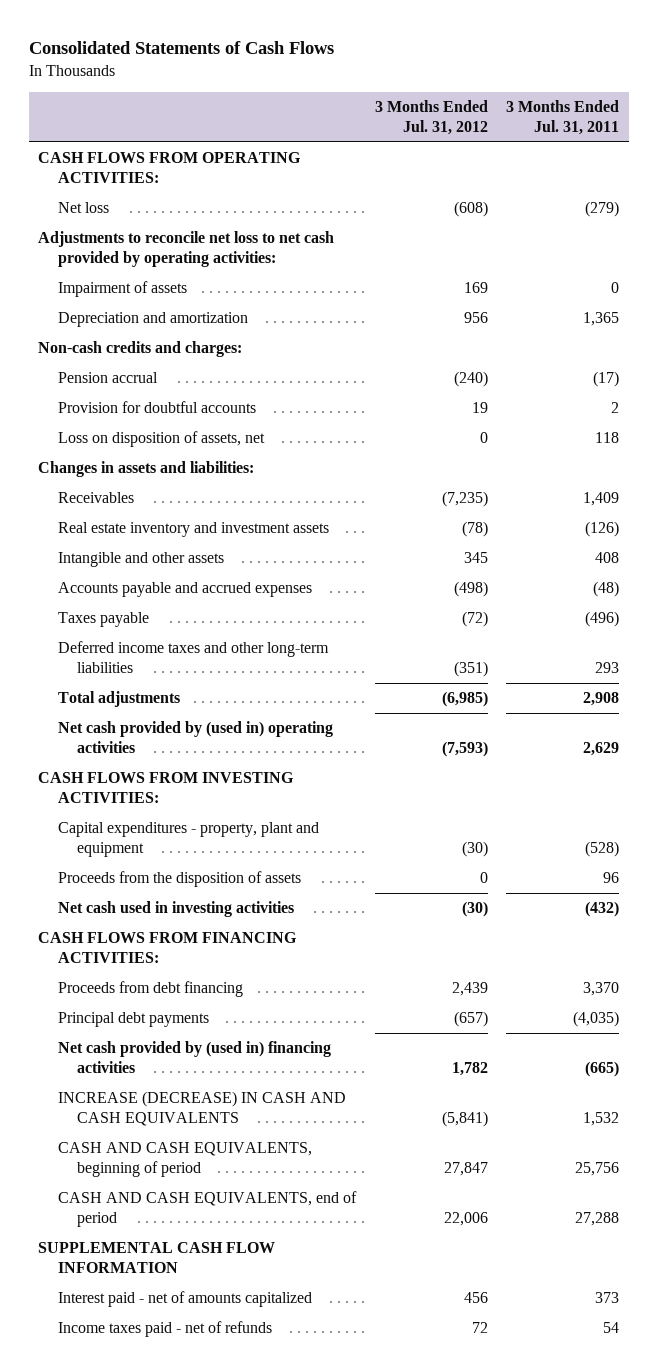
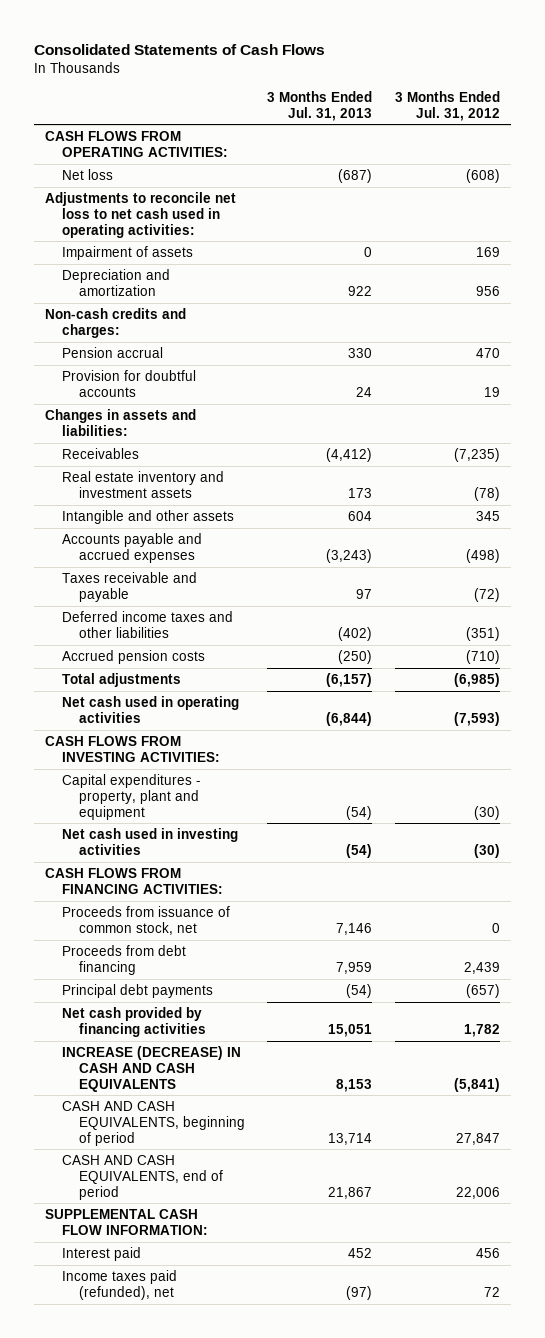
- | 3 Months Ended Jul. 31, 2012 | 3 Months Ended Jul. 31, 2011
+ | 3 Months Ended Jul. 31, 2013 | 3 Months Ended Jul. 31, 2012
- Adjustments to reconcile net loss to net cash provided by operating activities:
+ Adjustments to reconcile net loss to net cash used in operating activities:
- Pension accrual | (240) | (17)
+ Pension accrual | 330 | 470
- Loss on disposition of assets, net | 0 | 118
- Taxes payable | (72) | (496)
- Deferred income taxes and other long-term liabilities | (351) | 293
+ Taxes receivable and payable | 97 | (72)
+ Deferred income taxes and other liabilities | (402) | (351)
+ Accrued pension costs | (250) | (710)
- Net cash provided by (used in) operating activities | (7,593) | 2,629
+ Net cash used in operating activities | (6,844) | (7,593)
- Proceeds from the disposition of assets | 0 | 96
+ Proceeds from issuance of common stock, net | 7,146 | 0
- Net cash provided by (used in) financing activities | 1,782 | (665)
+ Net cash provided by financing activities | 15,051 | 1,782
- SUPPLEMENTAL CASH FLOW INFORMATION
- Interest paid - net of amounts capitalized | 456 | 373
- Income taxes paid - net of refunds | 72 | 54
+ SUPPLEMENTAL CASH FLOW INFORMATION:
+ Interest paid | 452 | 456
+ Income taxes paid (refunded), net | (97) | 72

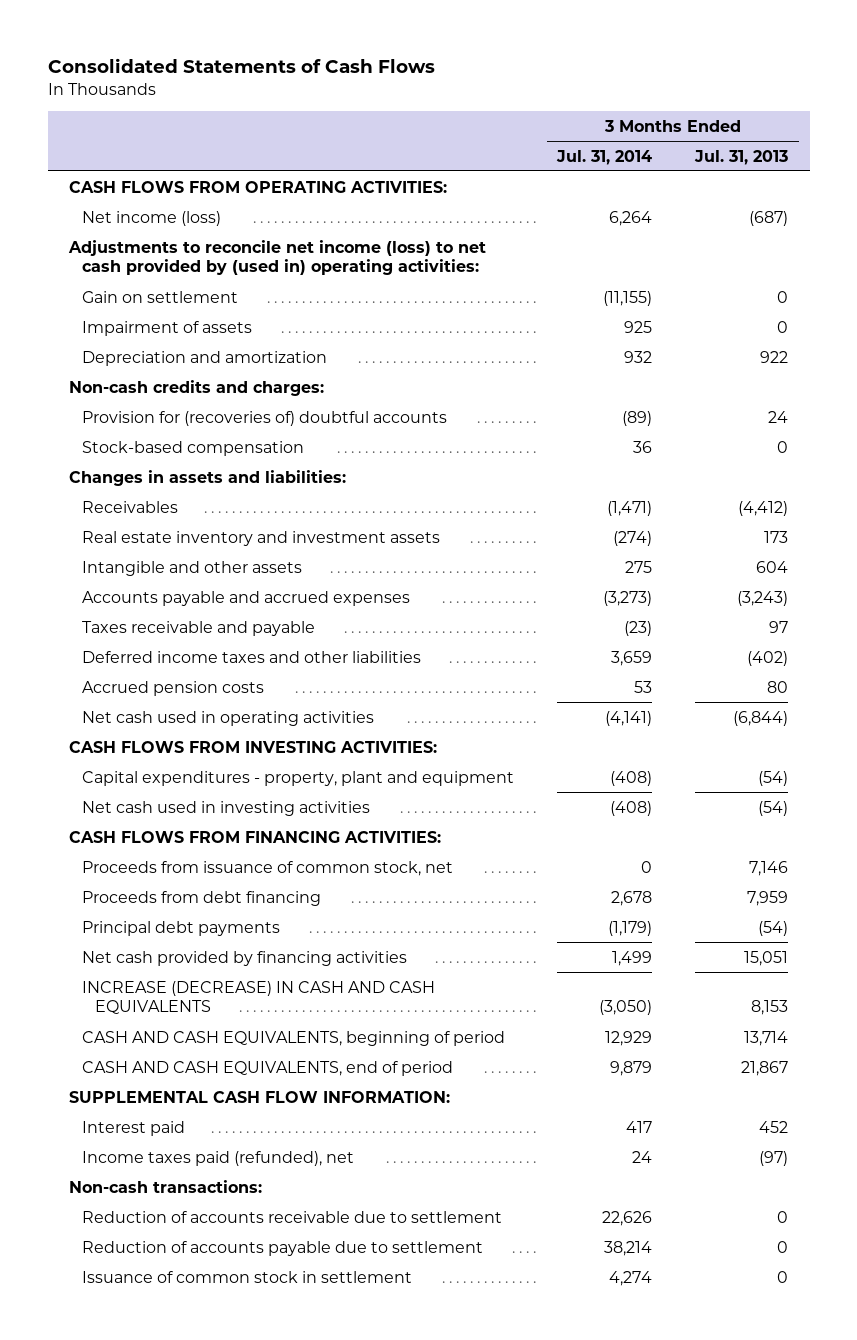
- | 3 Months Ended Jul. 31, 2013 | 3 Months Ended Jul. 31, 2012
+ | 3 Months Ended Jul. 31, 2014 | 3 Months Ended Jul. 31, 2013
- Net loss | (687) | (608)
- Adjustments to reconcile net loss to net cash used in operating activities:
+ Net income (loss) | 6,264 | (687)
+ Adjustments to reconcile net income (loss) to net cash provided by (used in) operating activities:
+ Gain on settlement | (11,155) | 0
- Pension accrual | 330 | 470
- Provision for doubtful accounts | 24 | 19
+ Provision for (recoveries of) doubtful accounts | (89) | 24
+ Stock-based compensation | 36 | 0
- Accrued pension costs | (250) | (710)
- Total adjustments | (6,157) | (6,985)
+ Accrued pension costs | 53 | 80
+ Non-cash transactions:
+ Reduction of accounts receivable due to settlement | 22,626 | 0
+ Reduction of accounts payable due to settlement | 38,214 | 0
+ Issuance of common stock in settlement | 4,274 | 0

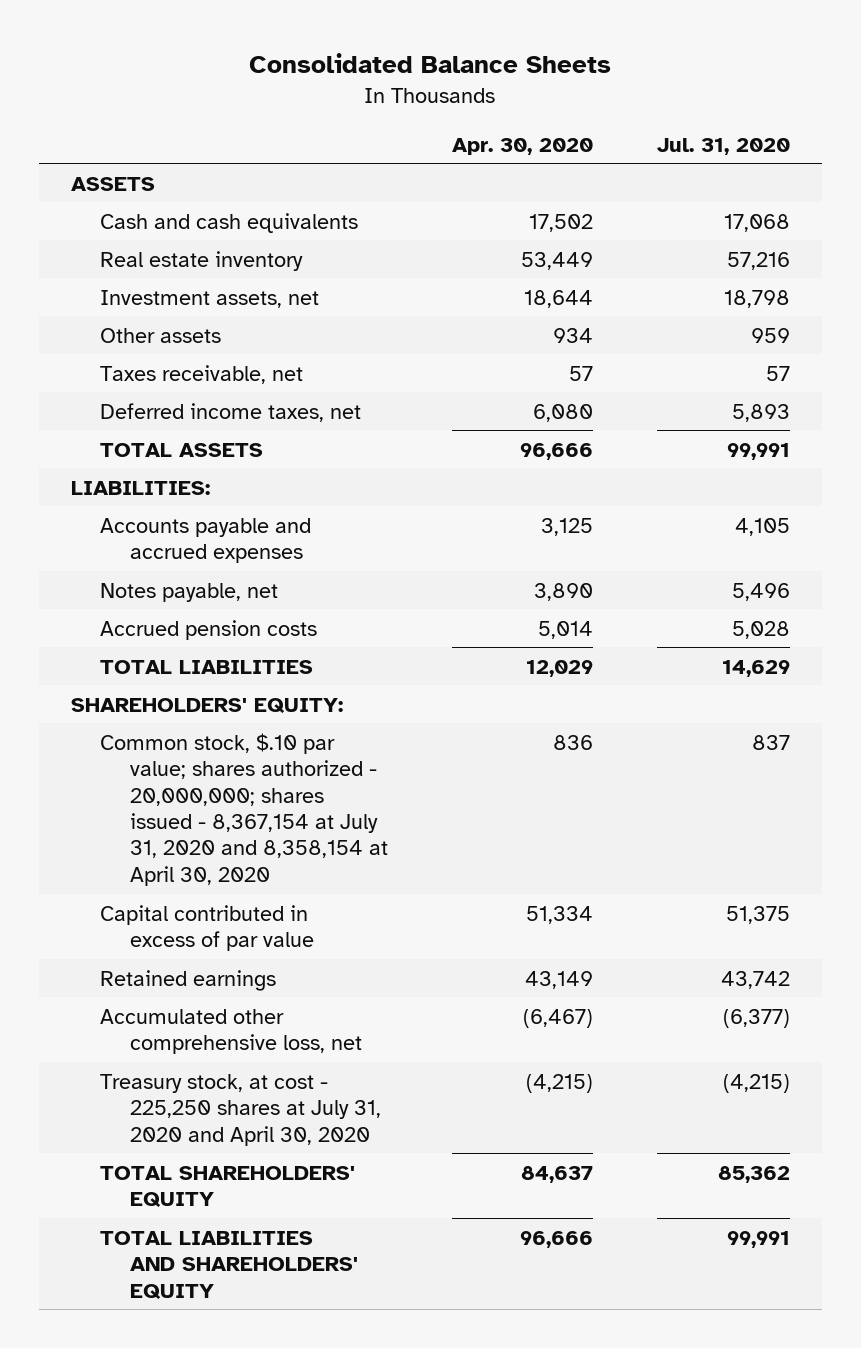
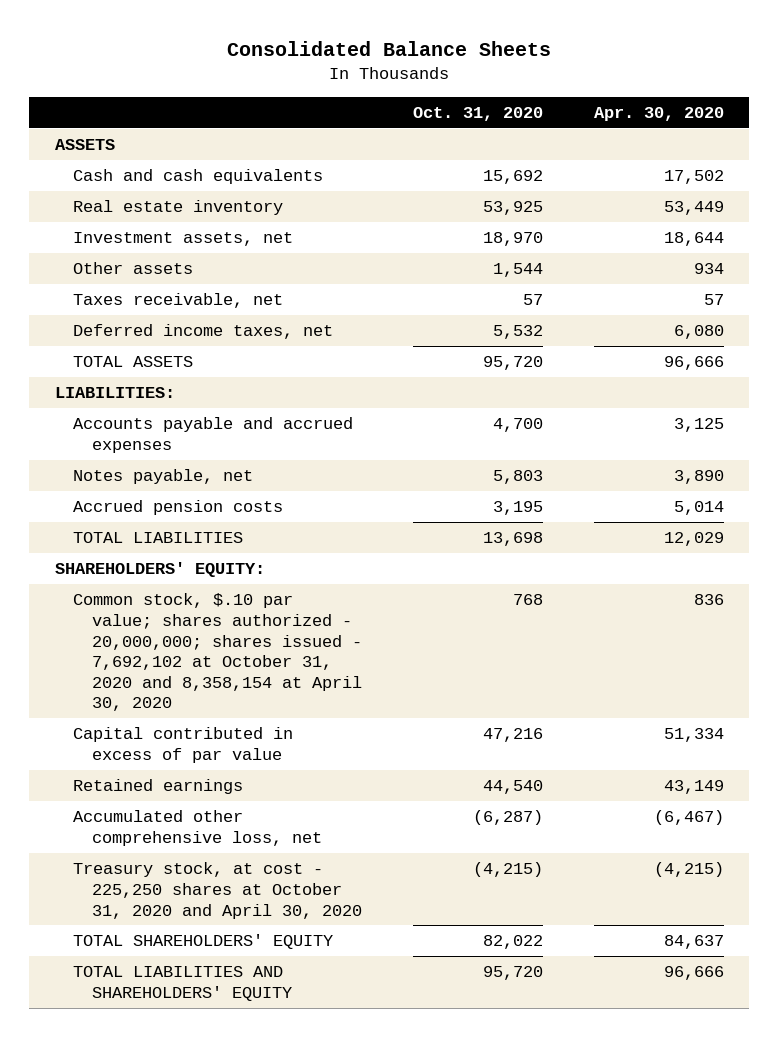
- | Apr. 30, 2020 | Jul. 31, 2020
+ | Oct. 31, 2020 | Apr. 30, 2020
- Common stock, $.10 par value; shares authorized - 20,000,000; shares issued - 8,367,154 at July 31, 2020 and 8,358,154 at April 30, 2020 | 836 | 837
+ Common stock, $.10 par value; shares authorized - 20,000,000; shares issued - 7,692,102 at October 31, 2020 and 8,358,154 at April 30, 2020 | 768 | 836
- Treasury stock, at cost - 225,250 shares at July 31, 2020 and April 30, 2020 | (4,215) | (4,215)
+ Treasury stock, at cost - 225,250 shares at October 31, 2020 and April 30, 2020 | (4,215) | (4,215)

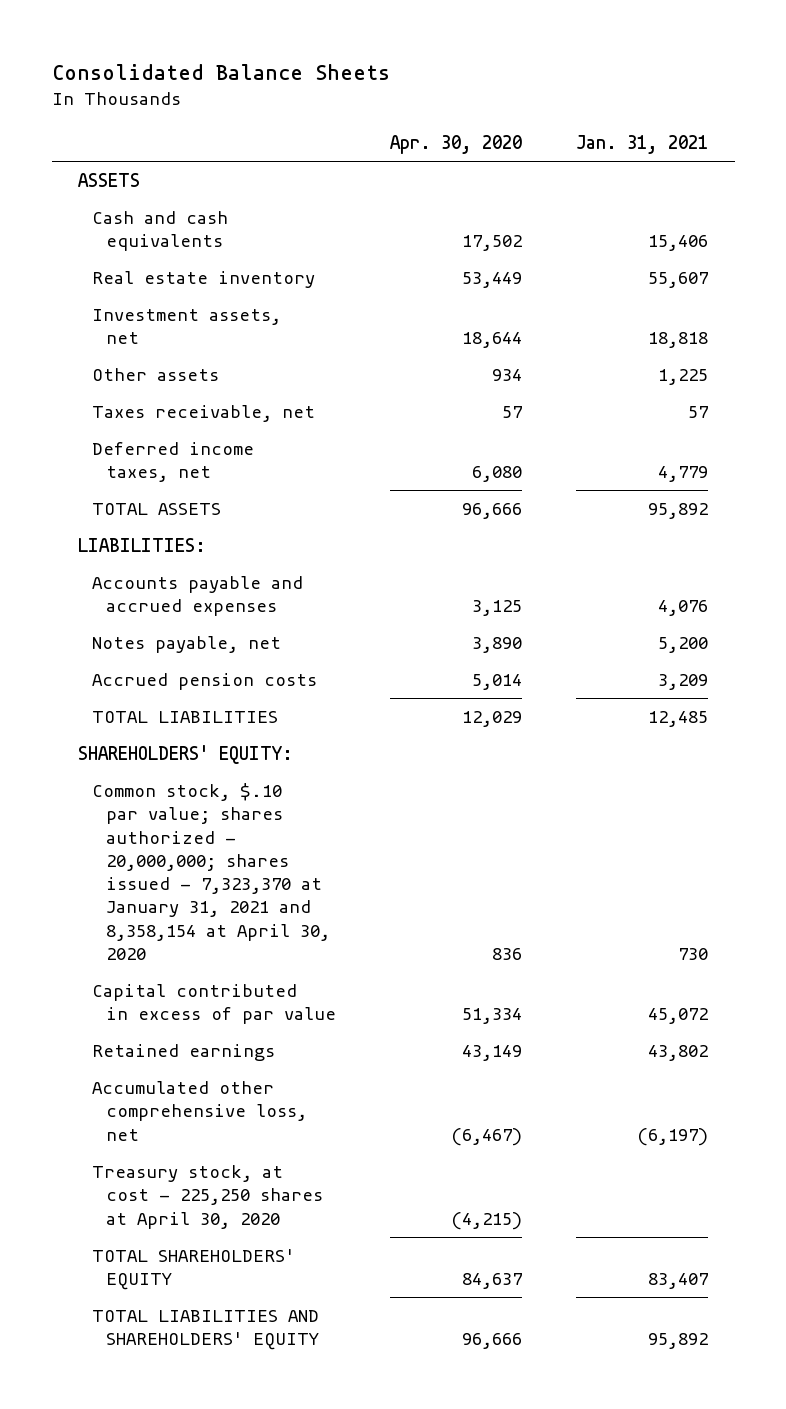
- | Oct. 31, 2020 | Apr. 30, 2020
+ | Apr. 30, 2020 | Jan. 31, 2021
- Common stock, $.10 par value; shares authorized - 20,000,000; shares issued - 7,692,102 at October 31, 2020 and 8,358,154 at April 30, 2020 | 768 | 836
+ Common stock, $.10 par value; shares authorized - 20,000,000; shares issued - 7,323,370 at January 31, 2021 and 8,358,154 at April 30, 2020 | 836 | 730
- Treasury stock, at cost - 225,250 shares at October 31, 2020 and April 30, 2020 | (4,215) | (4,215)
+ Treasury stock, at cost - 225,250 shares at April 30, 2020 | (4,215) |

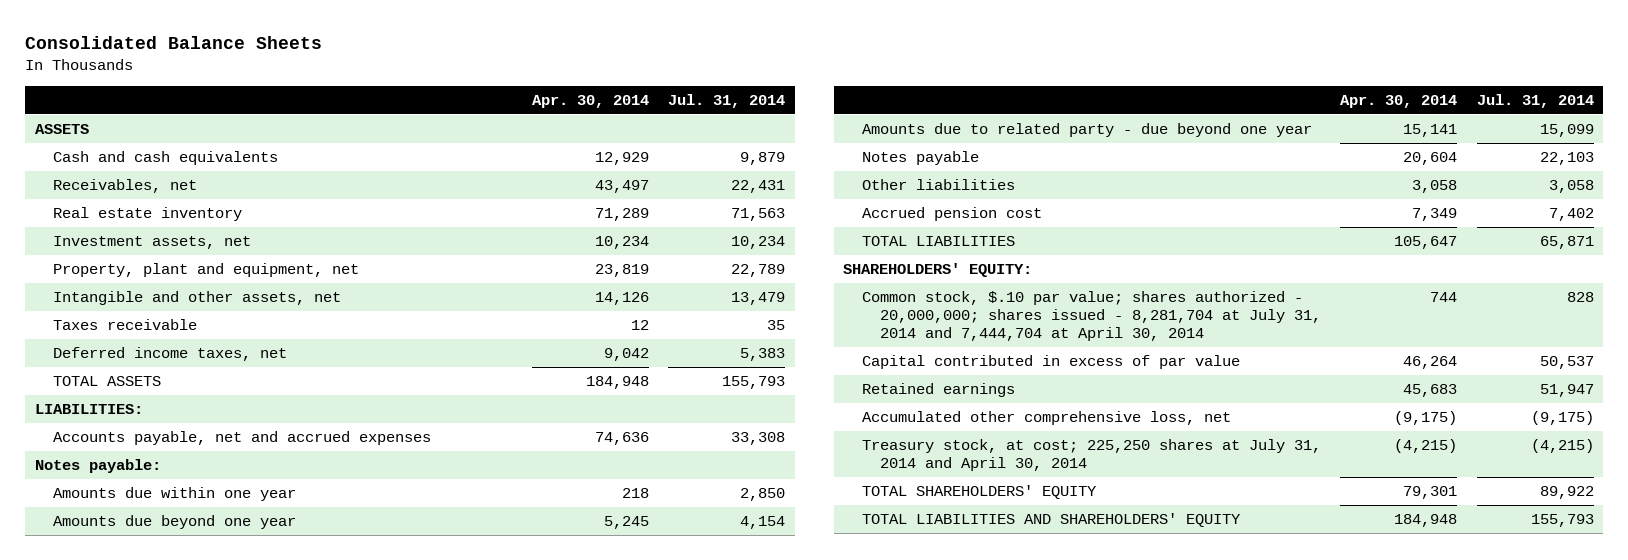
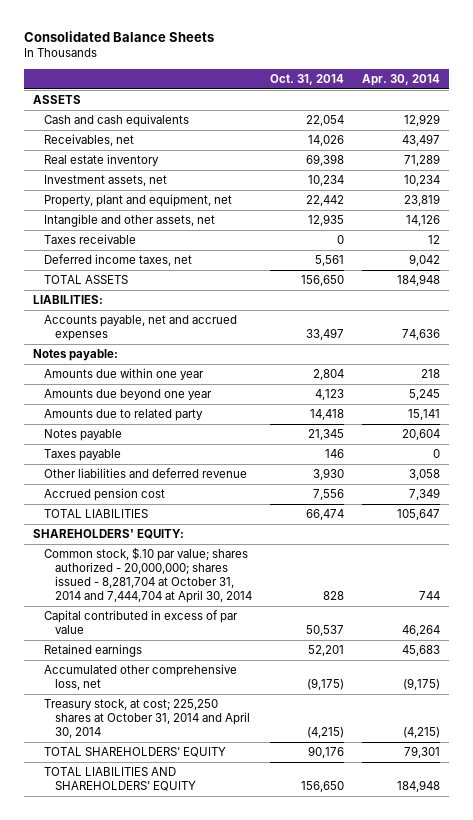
- | Apr. 30, 2014 | Jul. 31, 2014
+ | Oct. 31, 2014 | Apr. 30, 2014
- Amounts due to related party - due beyond one year | 15,141 | 15,099
+ Amounts due to related party | 14,418 | 15,141
- Other liabilities | 3,058 | 3,058
+ Taxes payable | 146 | 0
+ Other liabilities and deferred revenue | 3,930 | 3,058
- Common stock, $.10 par value; shares authorized - 20,000,000; shares issued - 8,281,704 at July 31, 2014 and 7,444,704 at April 30, 2014 | 744 | 828
+ Common stock, $.10 par value; shares authorized - 20,000,000; shares issued - 8,281,704 at October 31, 2014 and 7,444,704 at April 30, 2014 | 828 | 744
- Treasury stock, at cost; 225,250 shares at July 31, 2014 and April 30, 2014 | (4,215) | (4,215)
+ Treasury stock, at cost; 225,250 shares at October 31, 2014 and April 30, 2014 | (4,215) | (4,215)

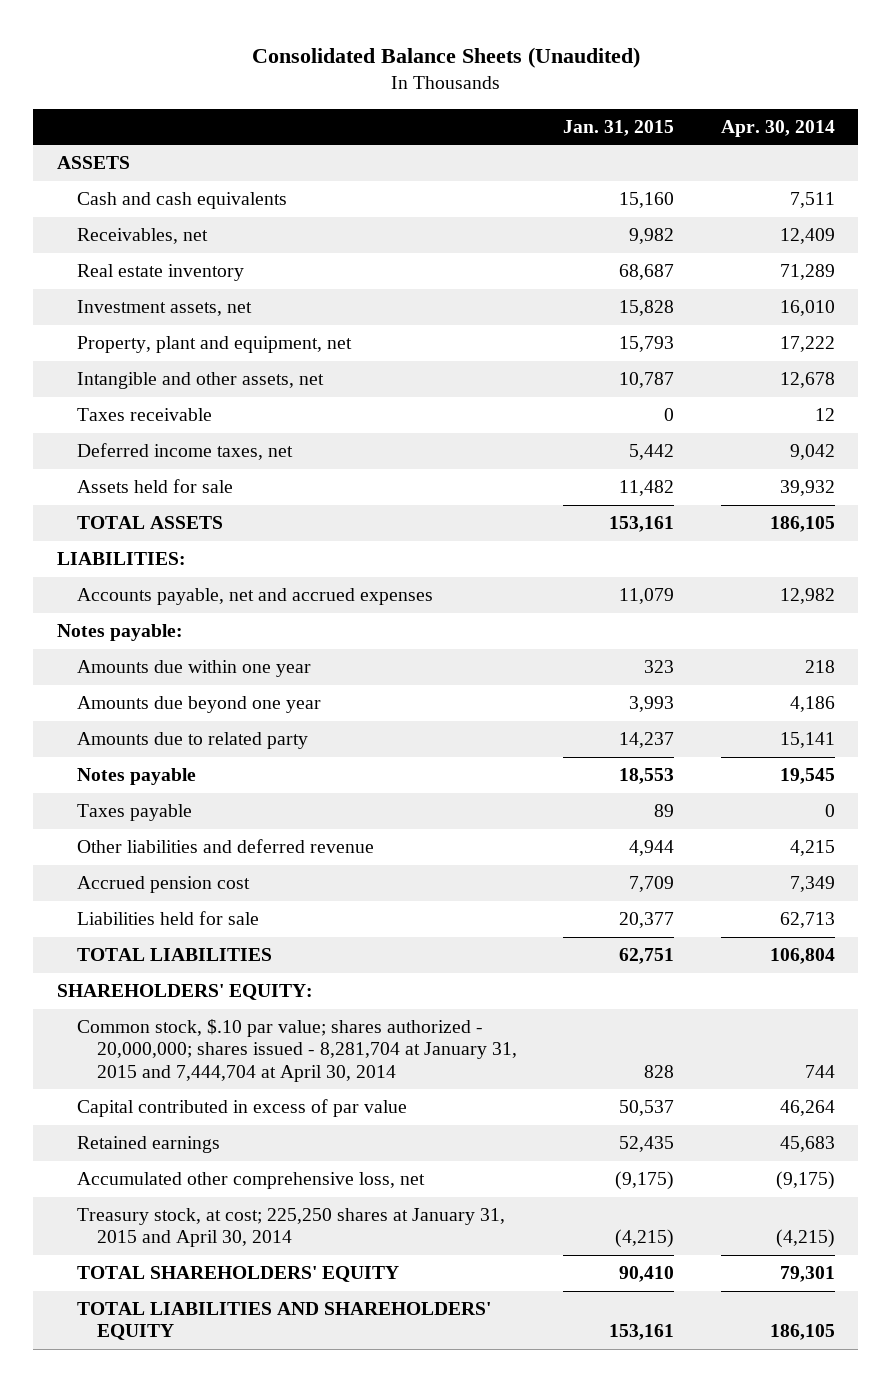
- Consolidated Balance Sheets
+ Consolidated Balance Sheets (Unaudited)
- | Oct. 31, 2014 | Apr. 30, 2014
+ | Jan. 31, 2015 | Apr. 30, 2014
- Cash and cash equivalents | 22,054 | 12,929
- Receivables, net | 14,026 | 43,497
+ Cash and cash equivalents | 15,160 | 7,511
+ Receivables, net | 9,982 | 12,409
- Investment assets, net | 10,234 | 10,234
- Property, plant and equipment, net | 22,442 | 23,819
- Intangible and other assets, net | 12,935 | 14,126
+ Investment assets, net | 15,828 | 16,010
+ Property, plant and equipment, net | 15,793 | 17,222
+ Intangible and other assets, net | 10,787 | 12,678
- TOTAL ASSETS | 156,650 | 184,948
+ Assets held for sale | 11,482 | 39,932
+ TOTAL ASSETS | 153,161 | 186,105
- Accounts payable, net and accrued expenses | 33,497 | 74,636
+ Accounts payable, net and accrued expenses | 11,079 | 12,982
- Amounts due beyond one year | 4,123 | 5,245
+ Amounts due beyond one year | 3,993 | 4,186
- Notes payable | 21,345 | 20,604
+ Notes payable | 18,553 | 19,545
- Other liabilities and deferred revenue | 3,930 | 3,058
+ Other liabilities and deferred revenue | 4,944 | 4,215
- TOTAL LIABILITIES | 66,474 | 105,647
+ Liabilities held for sale | 20,377 | 62,713
+ TOTAL LIABILITIES | 62,751 | 106,804
- Common stock, $.10 par value; shares authorized - 20,000,000; shares issued - 8,281,704 at October 31, 2014 and 7,444,704 at April 30, 2014 | 828 | 744
+ Common stock, $.10 par value; shares authorized - 20,000,000; shares issued - 8,281,704 at January 31, 2015 and 7,444,704 at April 30, 2014 | 828 | 744
- Treasury stock, at cost; 225,250 shares at October 31, 2014 and April 30, 2014 | (4,215) | (4,215)
+ Treasury stock, at cost; 225,250 shares at January 31, 2015 and April 30, 2014 | (4,215) | (4,215)
- TOTAL LIABILITIES AND SHAREHOLDERS' EQUITY | 156,650 | 184,948
+ TOTAL LIABILITIES AND SHAREHOLDERS' EQUITY | 153,161 | 186,105

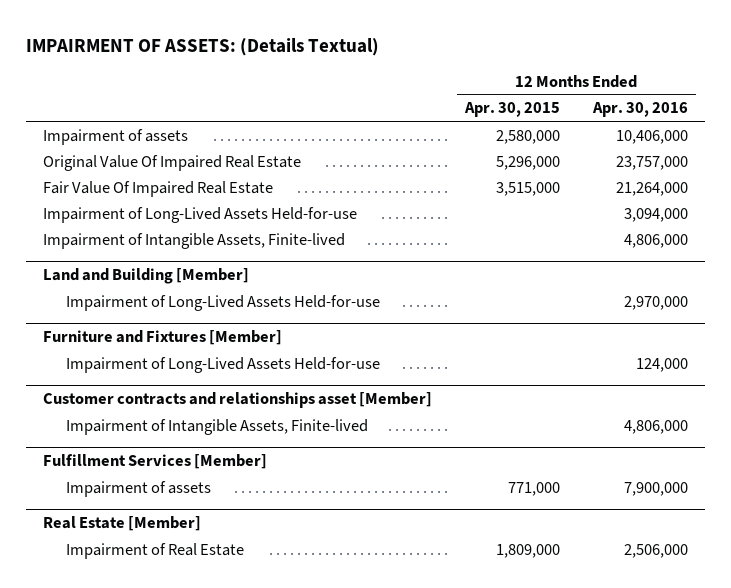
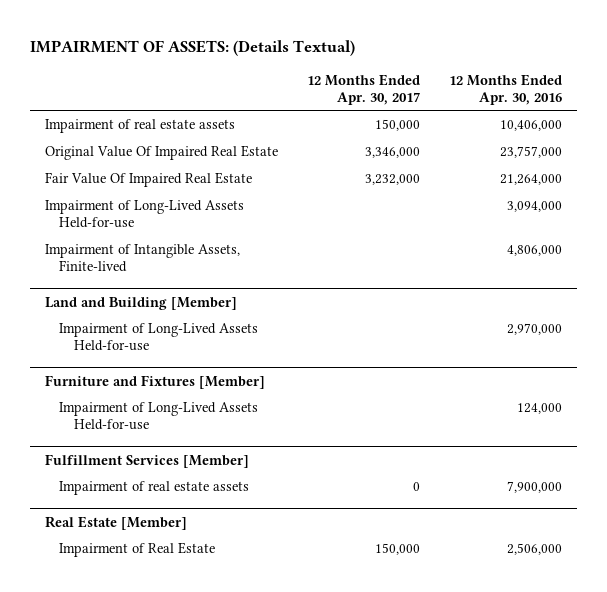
- | 12 Months Ended Apr. 30, 2015 | 12 Months Ended Apr. 30, 2016
+ | 12 Months Ended Apr. 30, 2017 | 12 Months Ended Apr. 30, 2016
- Impairment of assets | 2,580,000 | 10,406,000
+ Impairment of real estate assets | 150,000 | 10,406,000
- Customer contracts and relationships asset [Member]
- Impairment of Intangible Assets, Finite-lived | | 4,806,000
@ Fulfillment Services [Member]
- Impairment of assets | 771,000 | 7,900,000
+ Impairment of real estate assets | 0 | 7,900,000

